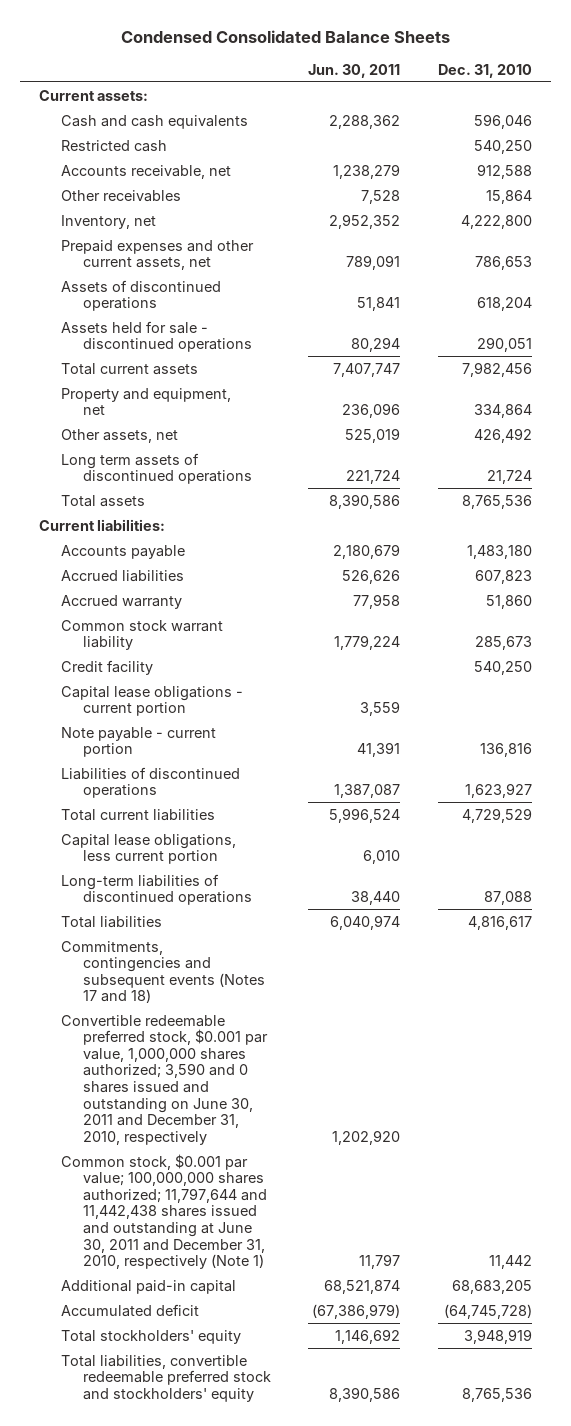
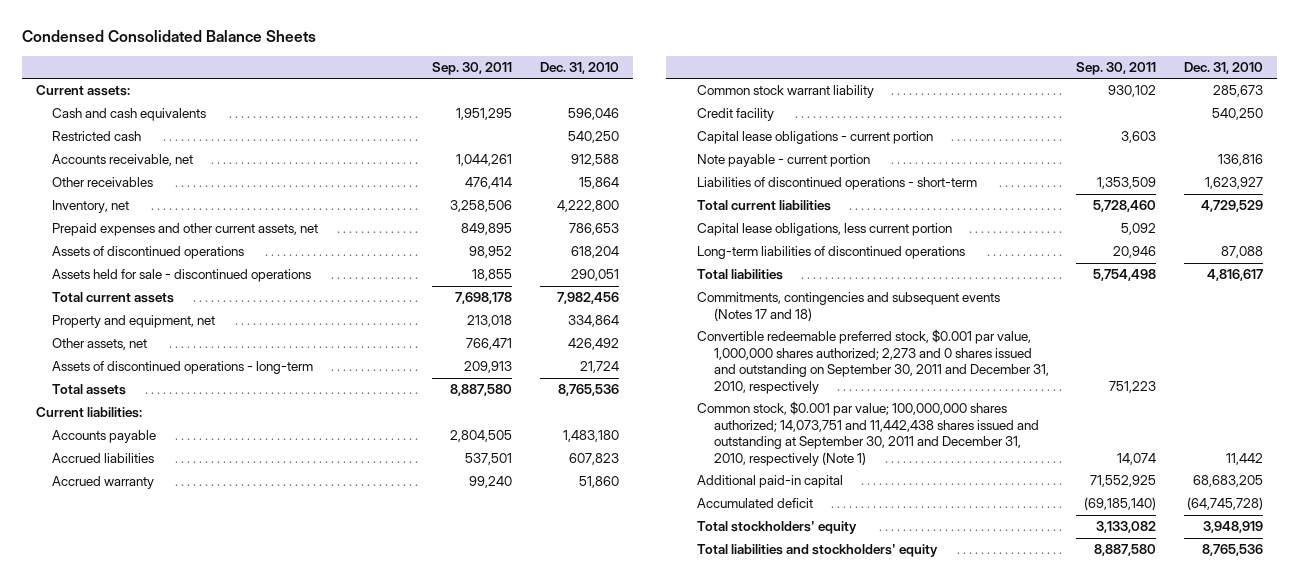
- | Jun. 30, 2011 | Dec. 31, 2010
+ | Sep. 30, 2011 | Dec. 31, 2010
- Long term assets of discontinued operations | 221,724 | 21,724
+ Assets of discontinued operations - long-term | 209,913 | 21,724
- Liabilities of discontinued operations | 1,387,087 | 1,623,927
+ Liabilities of discontinued operations - short-term | 1,353,509 | 1,623,927
- Convertible redeemable preferred stock, $0.001 par value, 1,000,000 shares authorized; 3,590 and 0 shares issued and outstanding on June 30, 2011 and December 31, 2010, respectively | 1,202,920 |
- Common stock, $0.001 par value; 100,000,000 shares authorized; 11,797,644 and 11,442,438 shares issued and outstanding at June 30, 2011 and December 31, 2010, respectively (Note 1) | 11,797 | 11,442
+ Convertible redeemable preferred stock, $0.001 par value, 1,000,000 shares authorized; 2,273 and 0 shares issued and outstanding on September 30, 2011 and December 31, 2010, respectively | 751,223 |
+ Common stock, $0.001 par value; 100,000,000 shares authorized; 14,073,751 and 11,442,438 shares issued and outstanding at September 30, 2011 and December 31, 2010, respectively (Note 1) | 14,074 | 11,442
- Total liabilities, convertible redeemable preferred stock and stockholders' equity | 8,390,586 | 8,765,536
+ Total liabilities and stockholders' equity | 8,887,580 | 8,765,536

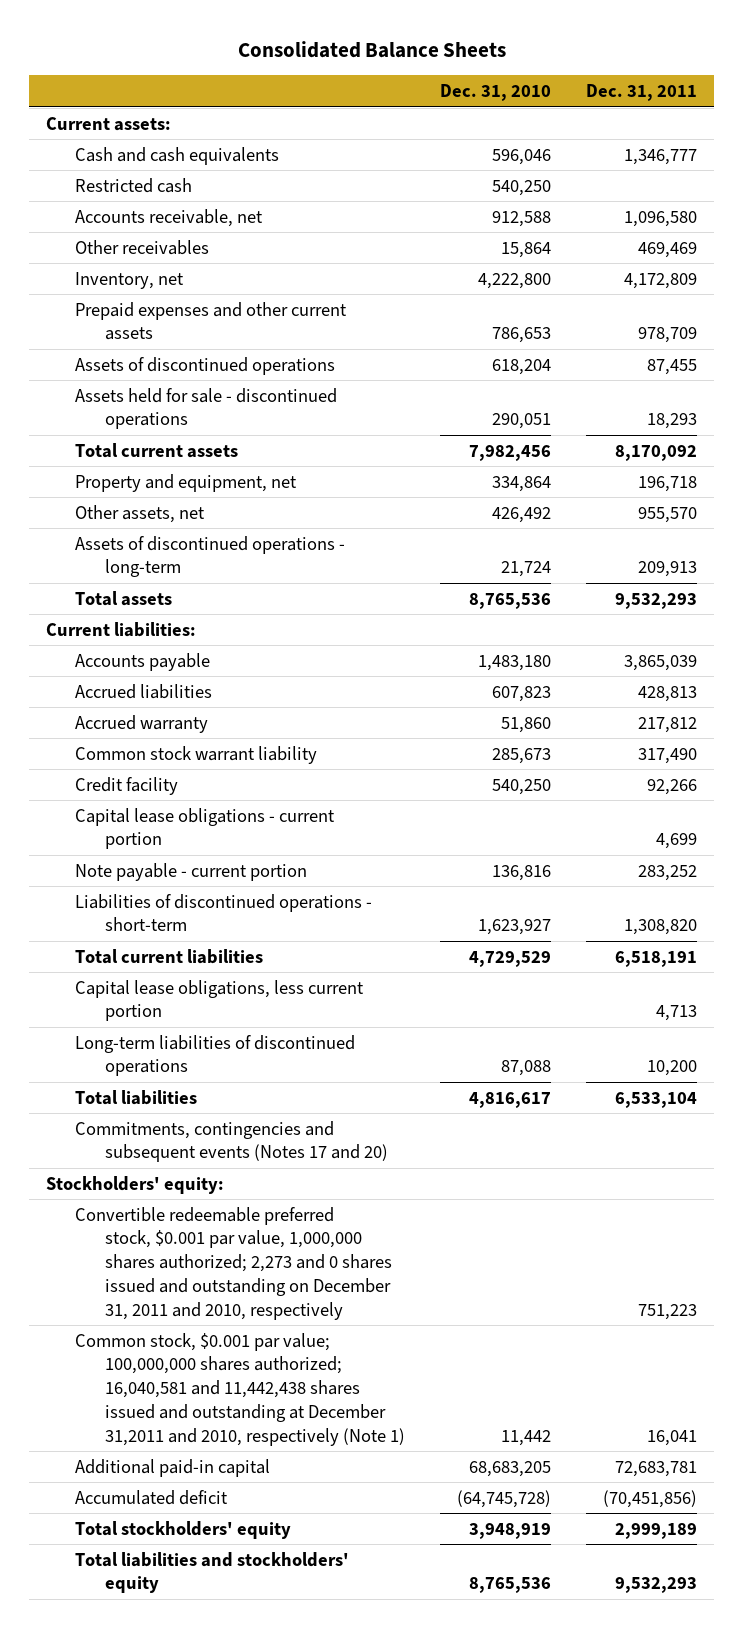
- Condensed Consolidated Balance Sheets
+ Consolidated Balance Sheets
- | Sep. 30, 2011 | Dec. 31, 2010
+ | Dec. 31, 2010 | Dec. 31, 2011
- Prepaid expenses and other current assets, net | 849,895 | 786,653
+ Prepaid expenses and other current assets | 786,653 | 978,709
- Commitments, contingencies and subsequent events (Notes 17 and 18)
- Convertible redeemable preferred stock, $0.001 par value, 1,000,000 shares authorized; 2,273 and 0 shares issued and outstanding on September 30, 2011 and December 31, 2010, respectively | 751,223 |
- Common stock, $0.001 par value; 100,000,000 shares authorized; 14,073,751 and 11,442,438 shares issued and outstanding at September 30, 2011 and December 31, 2010, respectively (Note 1) | 14,074 | 11,442
+ Commitments, contingencies and subsequent events (Notes 17 and 20)
+ Stockholders' equity:
+ Convertible redeemable preferred stock, $0.001 par value, 1,000,000 shares authorized; 2,273 and 0 shares issued and outstanding on December 31, 2011 and 2010, respectively | | 751,223
+ Common stock, $0.001 par value; 100,000,000 shares authorized; 16,040,581 and 11,442,438 shares issued and outstanding at December 31,2011 and 2010, respectively (Note 1) | 11,442 | 16,041

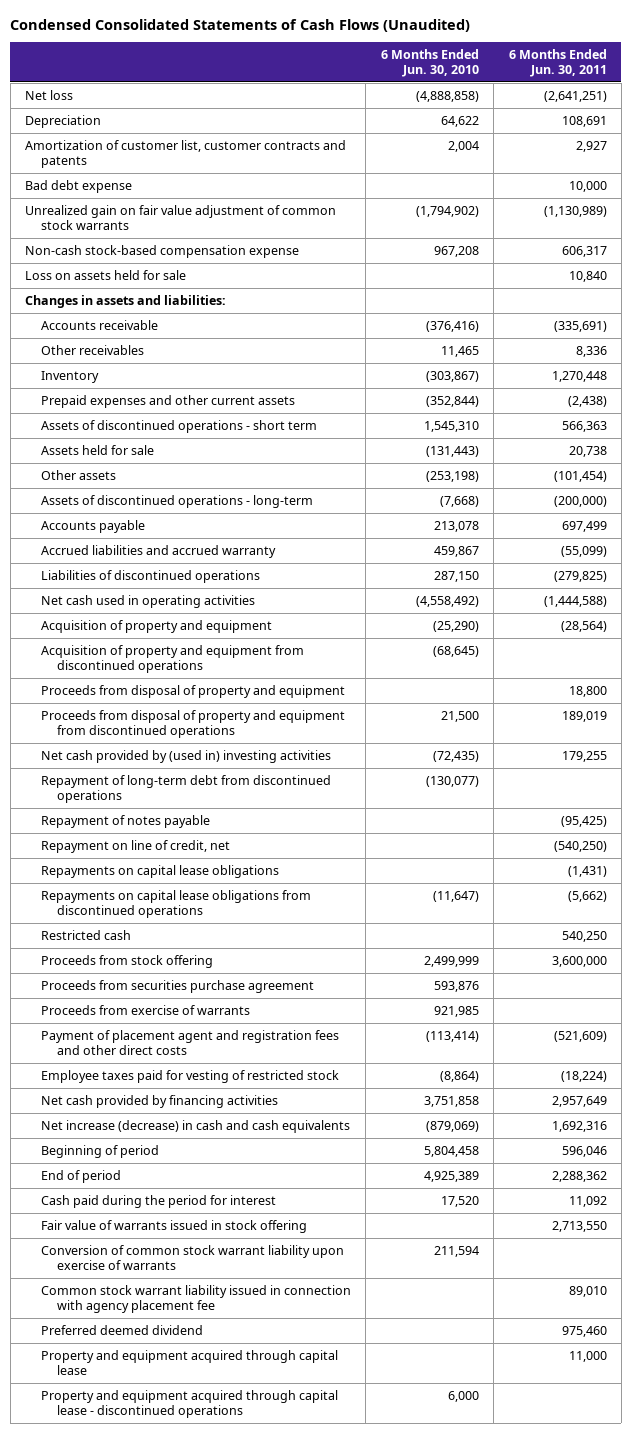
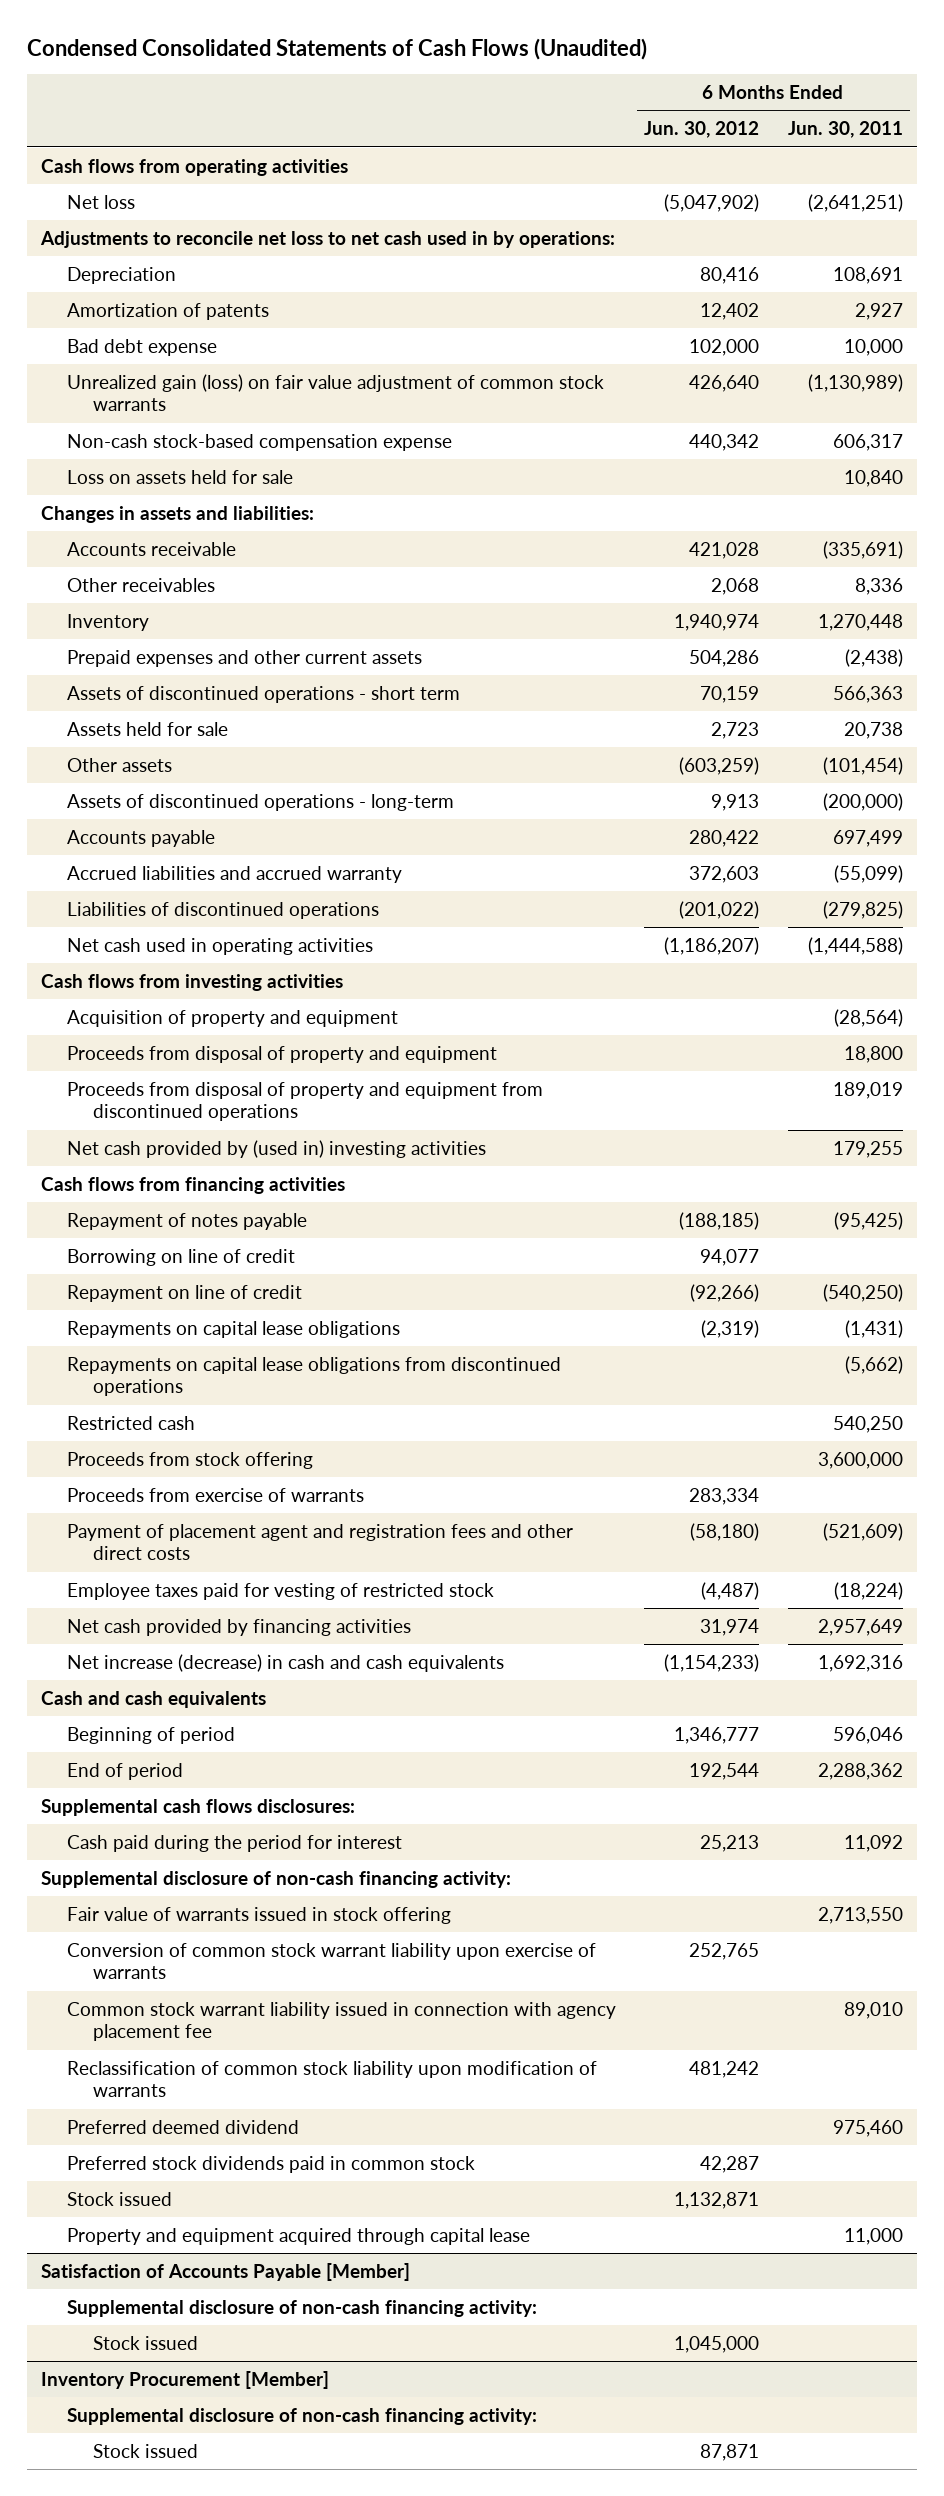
- | 6 Months Ended Jun. 30, 2010 | 6 Months Ended Jun. 30, 2011
+ | 6 Months Ended Jun. 30, 2012 | 6 Months Ended Jun. 30, 2011
+ Cash flows from operating activities
+ Adjustments to reconcile net loss to net cash used in by operations:
- Amortization of customer list, customer contracts and patents | 2,004 | 2,927
+ Amortization of patents | 12,402 | 2,927
- Unrealized gain on fair value adjustment of common stock warrants | (1,794,902) | (1,130,989)
+ Unrealized gain (loss) on fair value adjustment of common stock warrants | 426,640 | (1,130,989)
+ Cash flows from investing activities
- Acquisition of property and equipment from discontinued operations | (68,645) |
- Repayment of long-term debt from discontinued operations | (130,077) |
+ Cash flows from financing activities
- Repayment on line of credit, net | | (540,250)
+ Borrowing on line of credit | 94,077 |
+ Repayment on line of credit | (92,266) | (540,250)
- Proceeds from securities purchase agreement | 593,876 |
+ Cash and cash equivalents
+ Supplemental cash flows disclosures:
+ Supplemental disclosure of non-cash financing activity:
+ Reclassification of common stock liability upon modification of warrants | 481,242 |
+ Preferred stock dividends paid in common stock | 42,287 |
+ Stock issued | 1,132,871 |
- Property and equipment acquired through capital lease - discontinued operations | 6,000 |
+ Satisfaction of Accounts Payable [Member]
+ Supplemental disclosure of non-cash financing activity:
+ Stock issued | 1,045,000 |
+ Inventory Procurement [Member]
+ Supplemental disclosure of non-cash financing activity:
+ Stock issued | 87,871 |

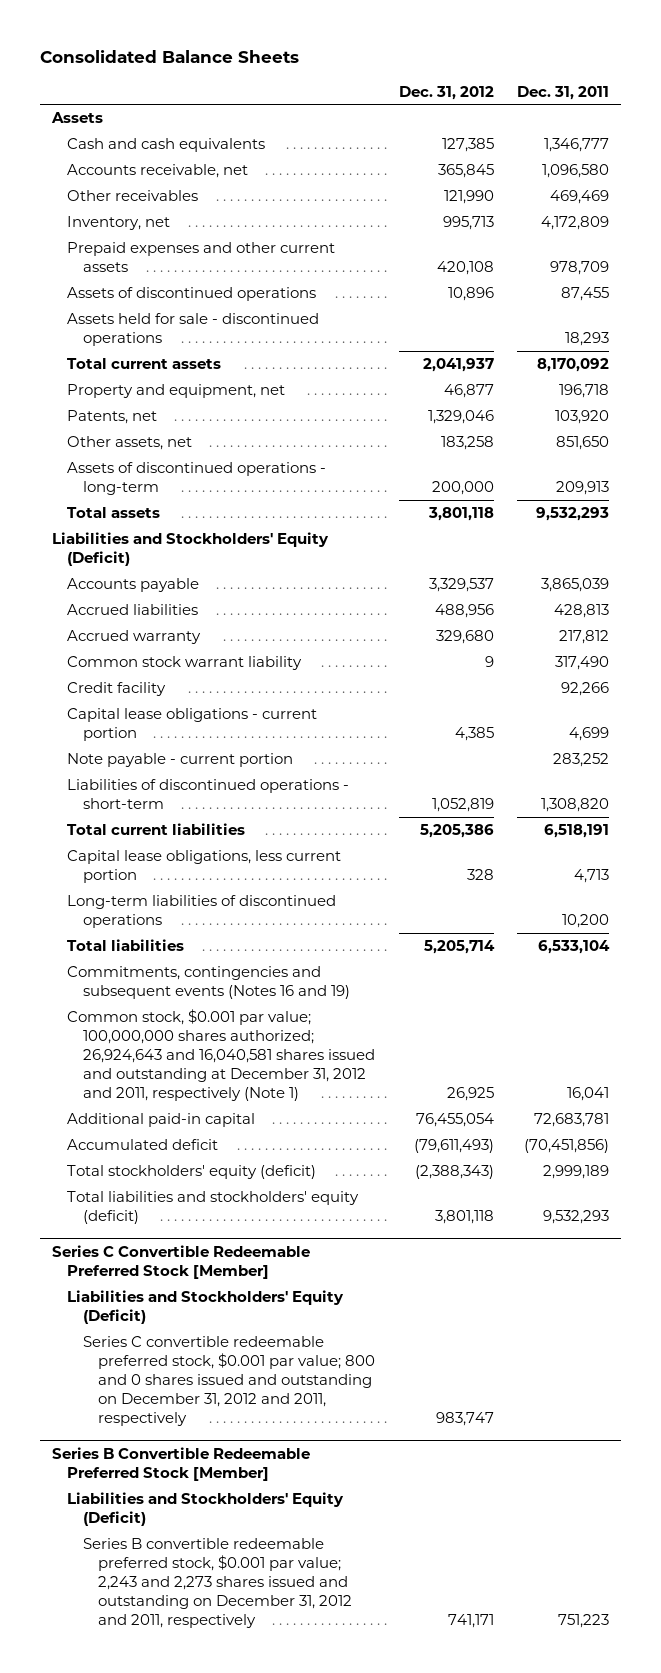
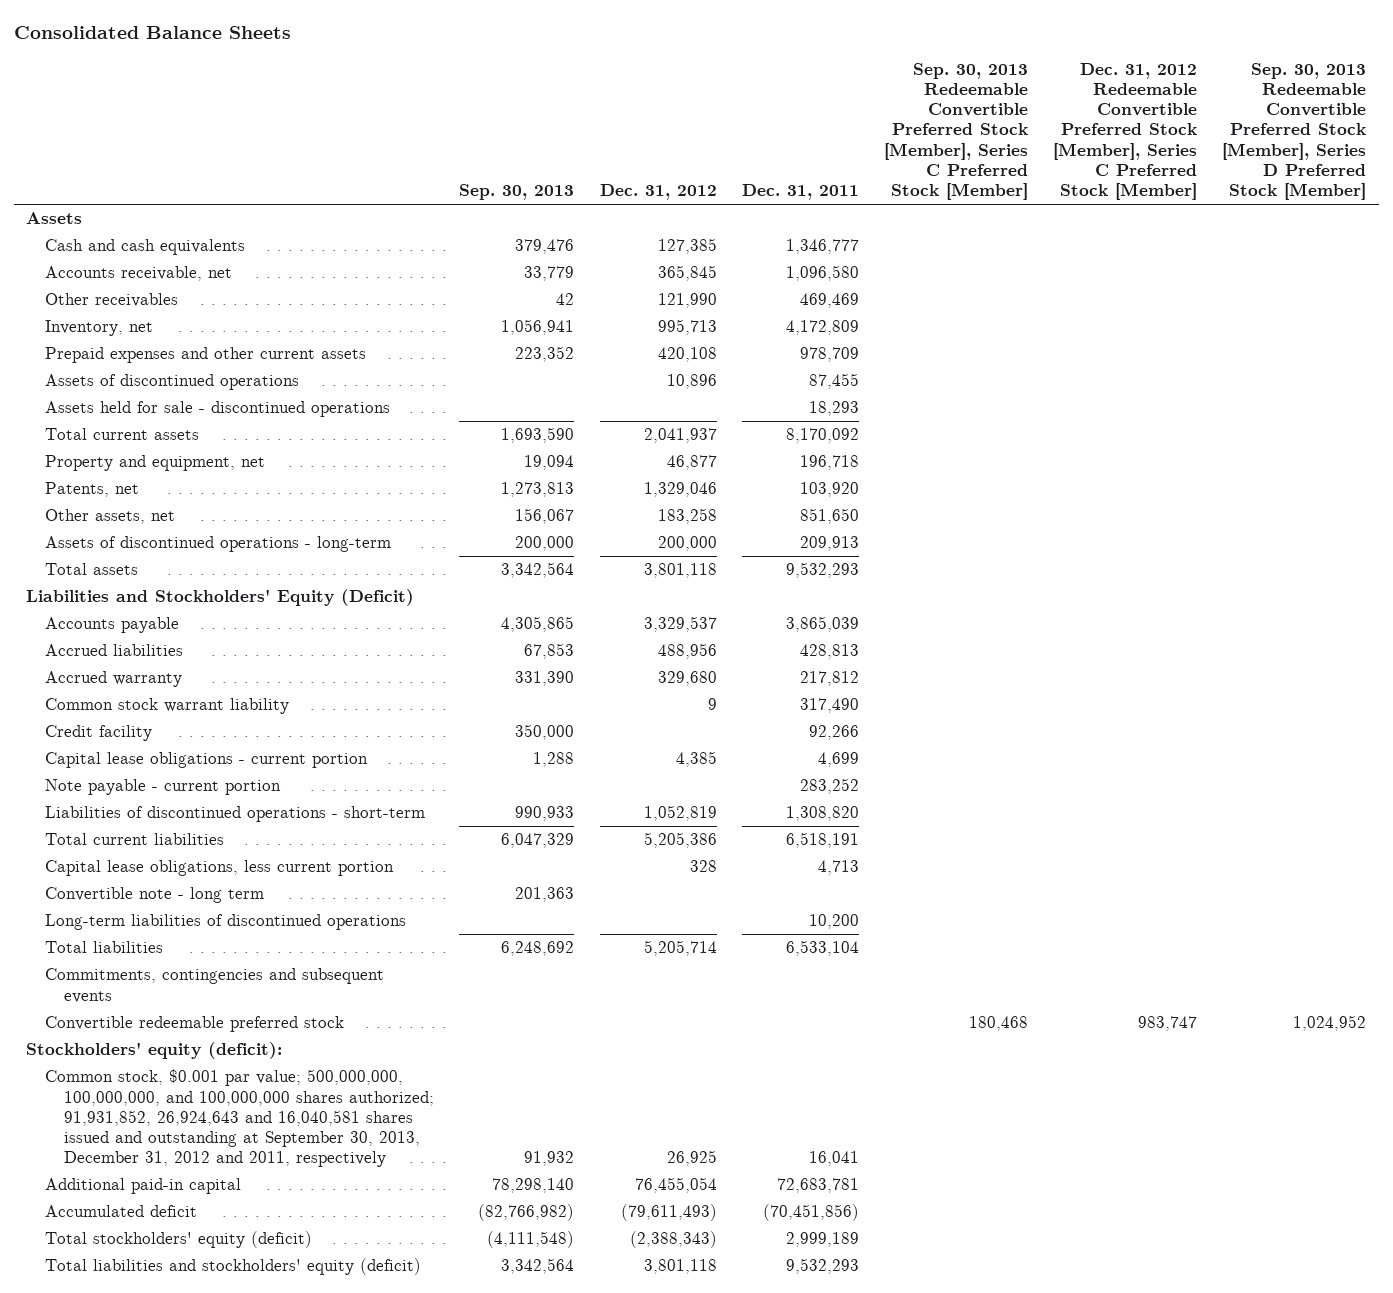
- | Dec. 31, 2012 | Dec. 31, 2011
+ | Sep. 30, 2013 | Dec. 31, 2012 | Dec. 31, 2011 | Sep. 30, 2013 Redeemable Convertible Preferred Stock [Member], Series C Preferred Stock [Member] | Dec. 31, 2012 Redeemable Convertible Preferred Stock [Member], Series C Preferred Stock [Member] | Sep. 30, 2013 Redeemable Convertible Preferred Stock [Member], Series D Preferred Stock [Member]
+ Convertible note - long term | 201,363 | | | | |
- Commitments, contingencies and subsequent events (Notes 16 and 19)
- Common stock, $0.001 par value; 100,000,000 shares authorized; 26,924,643 and 16,040,581 shares issued and outstanding at December 31, 2012 and 2011, respectively (Note 1) | 26,925 | 16,041
+ Commitments, contingencies and subsequent events
+ Convertible redeemable preferred stock | | | | 180,468 | 983,747 | 1,024,952
+ Stockholders' equity (deficit):
+ Common stock, $0.001 par value; 500,000,000, 100,000,000, and 100,000,000 shares authorized; 91,931,852, 26,924,643 and 16,040,581 shares issued and outstanding at September 30, 2013, December 31, 2012 and 2011, respectively | 91,932 | 26,925 | 16,041 | | |
- Series C Convertible Redeemable Preferred Stock [Member]
- Liabilities and Stockholders' Equity (Deficit)
- Series C convertible redeemable preferred stock, $0.001 par value; 800 and 0 shares issued and outstanding on December 31, 2012 and 2011, respectively | 983,747 |
- Series B Convertible Redeemable Preferred Stock [Member]
- Liabilities and Stockholders' Equity (Deficit)
- Series B convertible redeemable preferred stock, $0.001 par value; 2,243 and 2,273 shares issued and outstanding on December 31, 2012 and 2011, respectively | 741,171 | 751,223

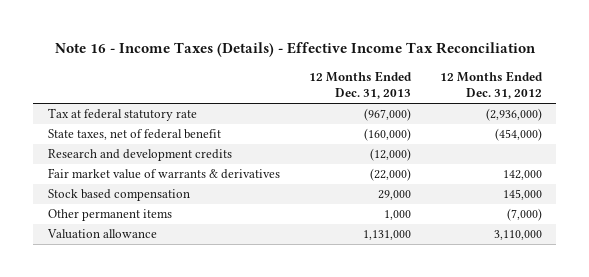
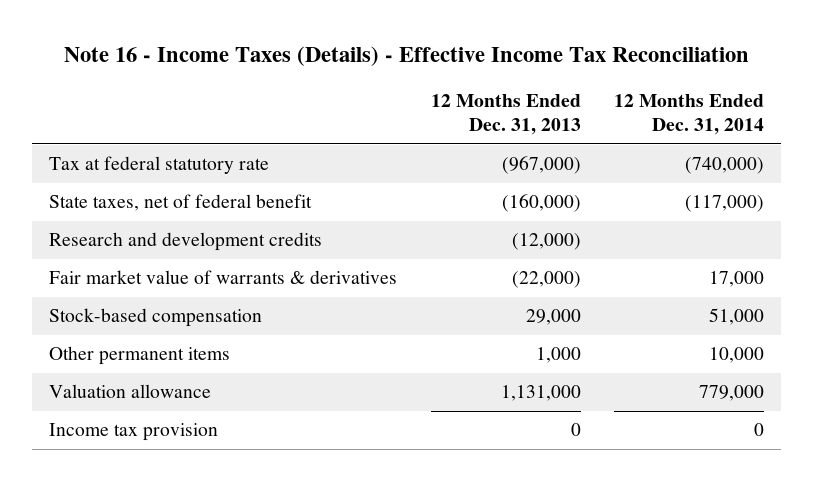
- | 12 Months Ended Dec. 31, 2013 | 12 Months Ended Dec. 31, 2012
+ | 12 Months Ended Dec. 31, 2013 | 12 Months Ended Dec. 31, 2014
- Stock based compensation | 29,000 | 145,000
+ Stock-based compensation | 29,000 | 51,000
+ Income tax provision | 0 | 0

